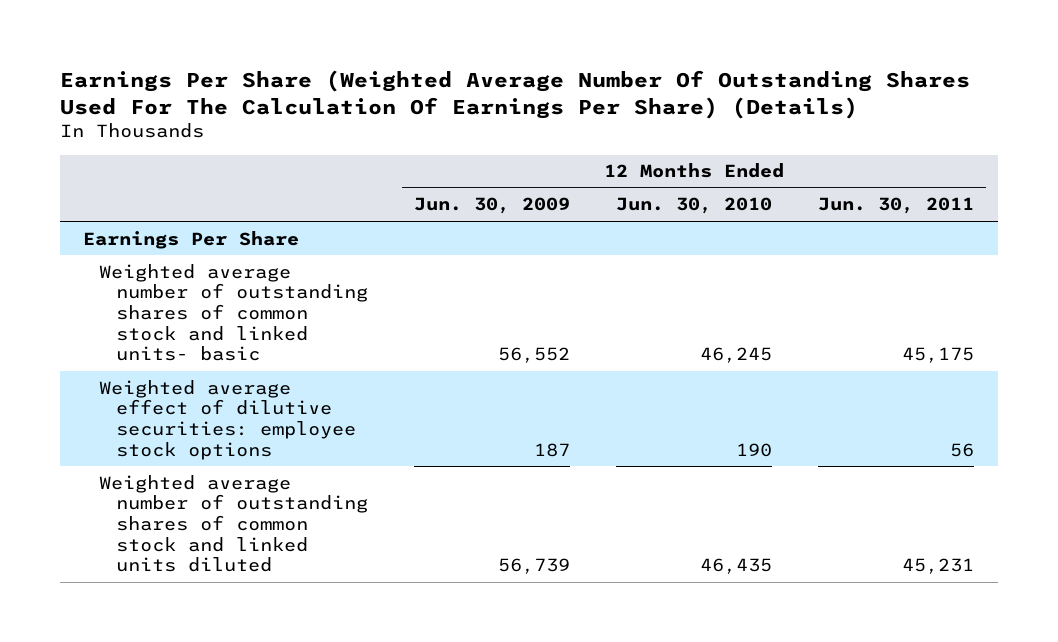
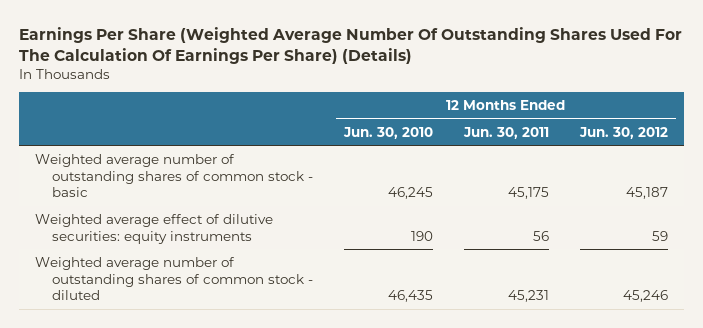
- | 12 Months Ended Jun. 30, 2009 | 12 Months Ended Jun. 30, 2010 | 12 Months Ended Jun. 30, 2011
+ | 12 Months Ended Jun. 30, 2010 | 12 Months Ended Jun. 30, 2011 | 12 Months Ended Jun. 30, 2012
- Earnings Per Share
- Weighted average number of outstanding shares of common stock and linked units- basic | 56,552 | 46,245 | 45,175
- Weighted average effect of dilutive securities: employee stock options | 187 | 190 | 56
- Weighted average number of outstanding shares of common stock and linked units diluted | 56,739 | 46,435 | 45,231
+ Weighted average number of outstanding shares of common stock - basic | 46,245 | 45,175 | 45,187
+ Weighted average effect of dilutive securities: equity instruments | 190 | 56 | 59
+ Weighted average number of outstanding shares of common stock - diluted | 46,435 | 45,231 | 45,246

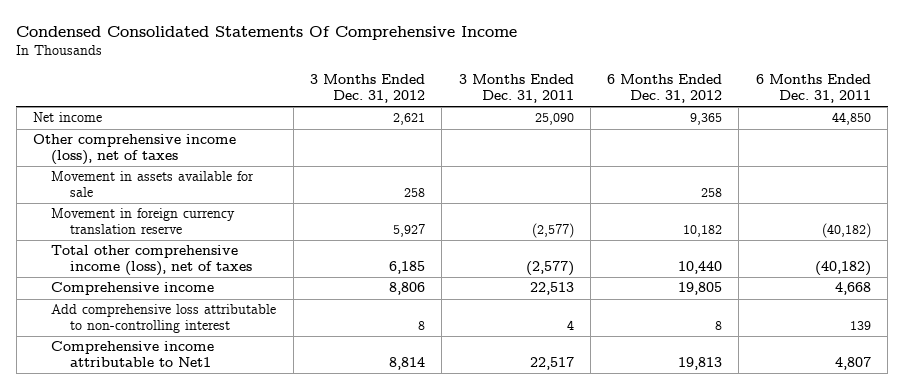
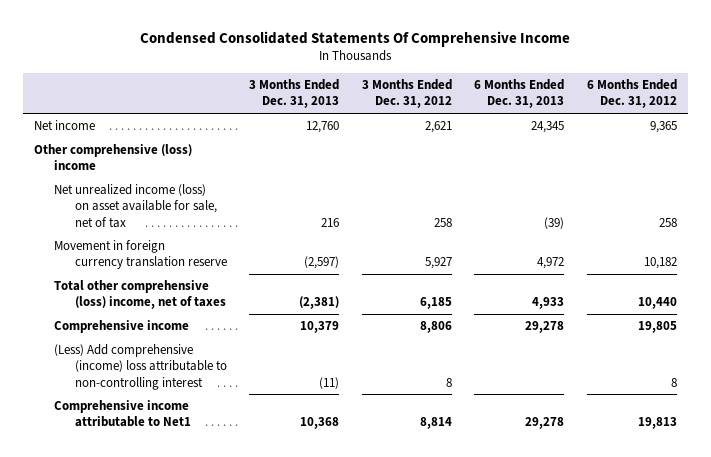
- | 3 Months Ended Dec. 31, 2012 | 3 Months Ended Dec. 31, 2011 | 6 Months Ended Dec. 31, 2012 | 6 Months Ended Dec. 31, 2011
+ | 3 Months Ended Dec. 31, 2013 | 3 Months Ended Dec. 31, 2012 | 6 Months Ended Dec. 31, 2013 | 6 Months Ended Dec. 31, 2012
- Other comprehensive income (loss), net of taxes
- Movement in assets available for sale | 258 | | 258 |
+ Other comprehensive (loss) income
+ Net unrealized income (loss) on asset available for sale, net of tax | 216 | 258 | (39) | 258
- Total other comprehensive income (loss), net of taxes | 6,185 | (2,577) | 10,440 | (40,182)
+ Total other comprehensive (loss) income, net of taxes | (2,381) | 6,185 | 4,933 | 10,440
- Add comprehensive loss attributable to non-controlling interest | 8 | 4 | 8 | 139
+ (Less) Add comprehensive (income) loss attributable to non-controlling interest | (11) | 8 | | 8

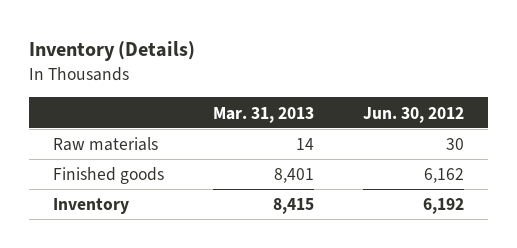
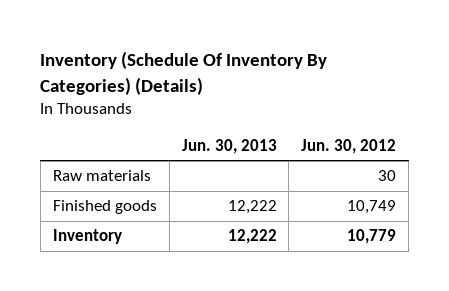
- Inventory (Details)
+ Inventory (Schedule Of Inventory By Categories) (Details)
- | Mar. 31, 2013 | Jun. 30, 2012
+ | Jun. 30, 2013 | Jun. 30, 2012
- Finished goods | 8,401 | 6,162
- Inventory | 8,415 | 6,192
+ Finished goods | 12,222 | 10,749
+ Inventory | 12,222 | 10,779

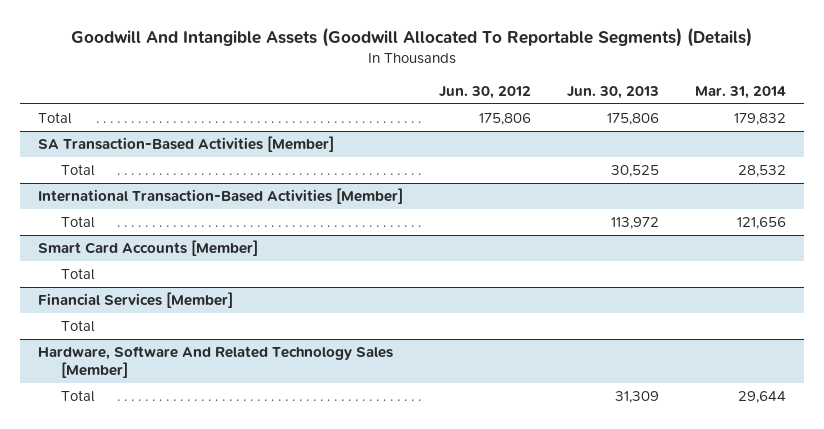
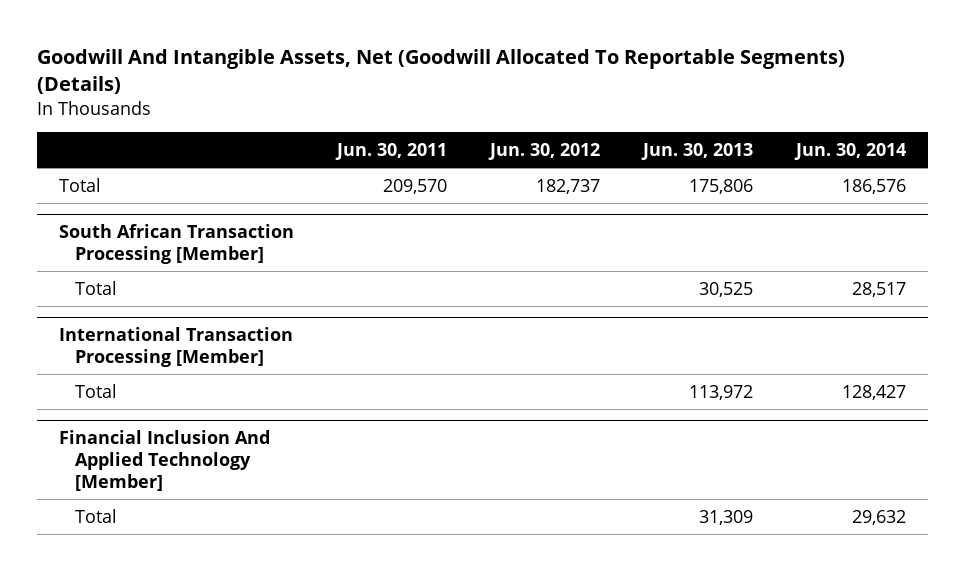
- Goodwill And Intangible Assets (Goodwill Allocated To Reportable Segments) (Details)
+ Goodwill And Intangible Assets, Net (Goodwill Allocated To Reportable Segments) (Details)
- | Jun. 30, 2012 | Jun. 30, 2013 | Mar. 31, 2014
+ | Jun. 30, 2011 | Jun. 30, 2012 | Jun. 30, 2013 | Jun. 30, 2014
- Total | 175,806 | 175,806 | 179,832
- SA Transaction-Based Activities [Member]
+ Total | 209,570 | 182,737 | 175,806 | 186,576
+ South African Transaction Processing [Member]
- International Transaction-Based Activities [Member]
+ International Transaction Processing [Member]
- Smart Card Accounts [Member]
- Total
- Financial Services [Member]
- Total
- Hardware, Software And Related Technology Sales [Member]
+ Financial Inclusion And Applied Technology [Member]

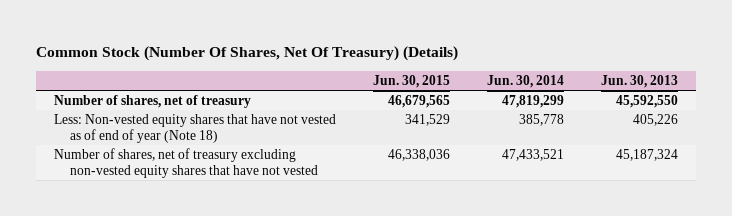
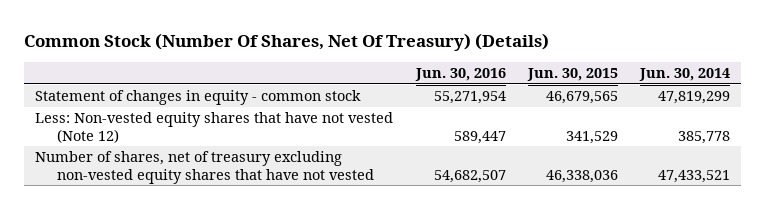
- | Jun. 30, 2015 | Jun. 30, 2014 | Jun. 30, 2013
+ | Jun. 30, 2016 | Jun. 30, 2015 | Jun. 30, 2014
- Number of shares, net of treasury | 46,679,565 | 47,819,299 | 45,592,550
- Less: Non-vested equity shares that have not vested as of end of year (Note 18) | 341,529 | 385,778 | 405,226
+ Statement of changes in equity - common stock | 55,271,954 | 46,679,565 | 47,819,299
+ Less: Non-vested equity shares that have not vested (Note 12) | 589,447 | 341,529 | 385,778

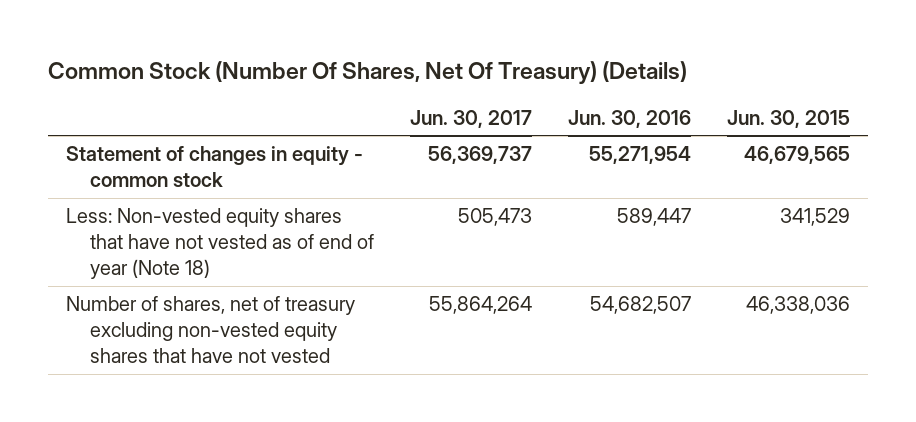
- | Jun. 30, 2016 | Jun. 30, 2015 | Jun. 30, 2014
+ | Jun. 30, 2017 | Jun. 30, 2016 | Jun. 30, 2015
- Less: Non-vested equity shares that have not vested (Note 12) | 589,447 | 341,529 | 385,778
+ Less: Non-vested equity shares that have not vested as of end of year (Note 18) | 505,473 | 589,447 | 341,529

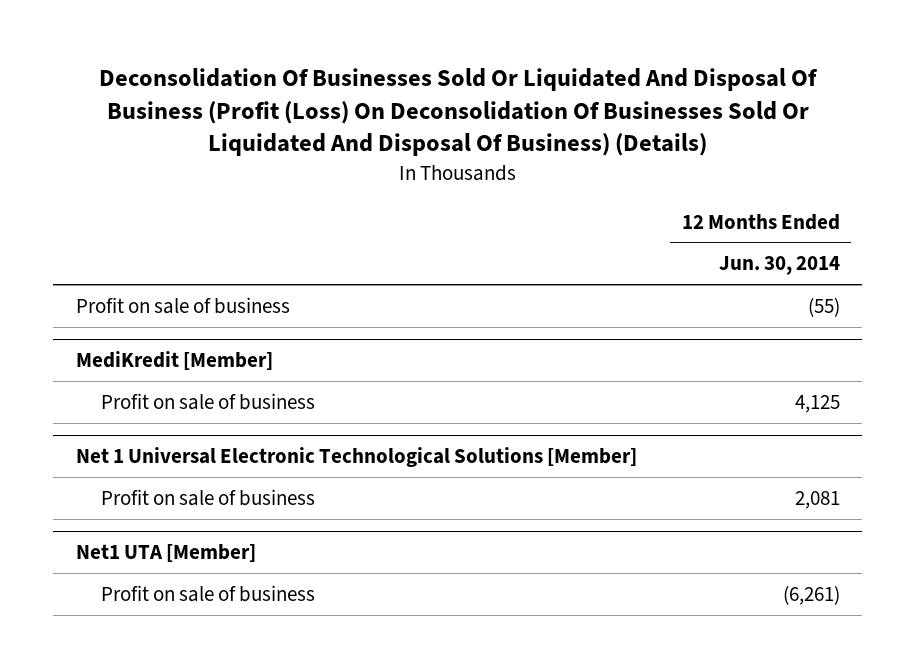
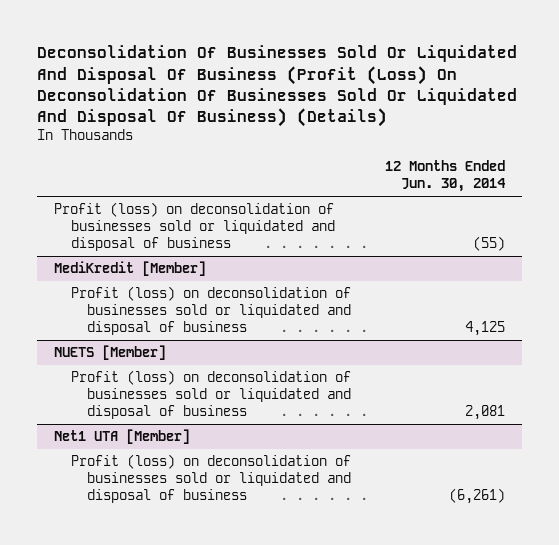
- Profit on sale of business | (55)
+ Profit (loss) on deconsolidation of businesses sold or liquidated and disposal of business | (55)
@ MediKredit [Member]
- Profit on sale of business | 4,125
- Net 1 Universal Electronic Technological Solutions [Member]
- Profit on sale of business | 2,081
@ MediKredit [Member]
+ Profit (loss) on deconsolidation of businesses sold or liquidated and disposal of business | 4,125
+ NUETS [Member]
+ Profit (loss) on deconsolidation of businesses sold or liquidated and disposal of business | 2,081
@ Net1 UTA [Member]
- Profit on sale of business | (6,261)
+ Profit (loss) on deconsolidation of businesses sold or liquidated and disposal of business | (6,261)

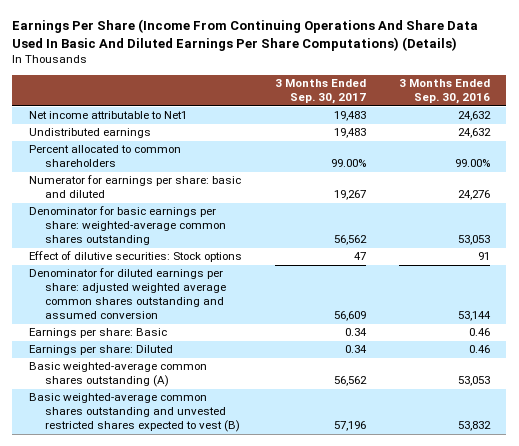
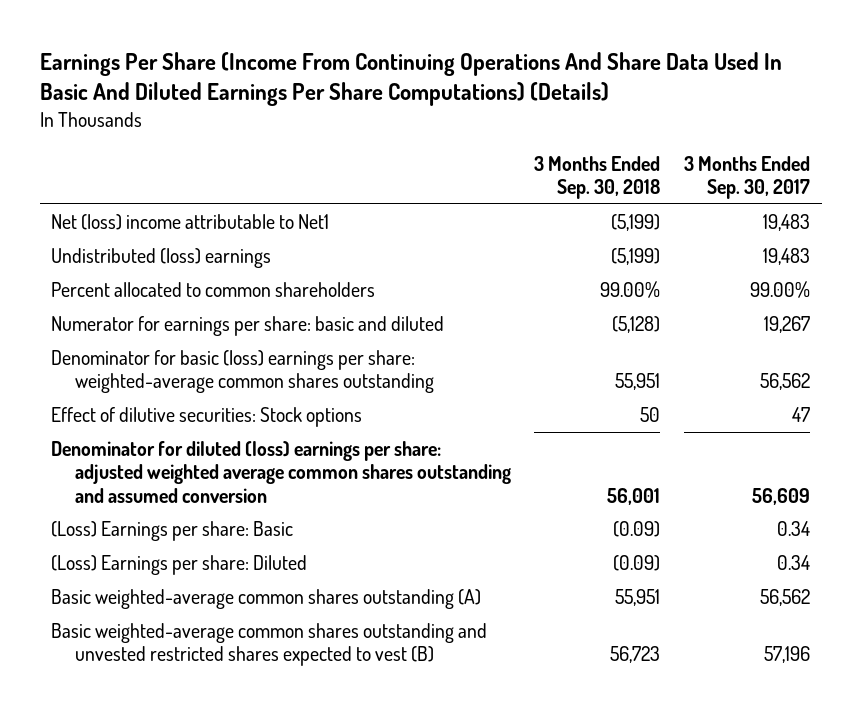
- | 3 Months Ended Sep. 30, 2017 | 3 Months Ended Sep. 30, 2016
+ | 3 Months Ended Sep. 30, 2018 | 3 Months Ended Sep. 30, 2017
- Net income attributable to Net1 | 19,483 | 24,632
- Undistributed earnings | 19,483 | 24,632
+ Net (loss) income attributable to Net1 | (5,199) | 19,483
+ Undistributed (loss) earnings | (5,199) | 19,483
- Denominator for basic earnings per share: weighted-average common shares outstanding | 56,562 | 53,053
+ Denominator for basic (loss) earnings per share: weighted-average common shares outstanding | 55,951 | 56,562
- Denominator for diluted earnings per share: adjusted weighted average common shares outstanding and assumed conversion | 56,609 | 53,144
- Earnings per share: Basic | 0.34 | 0.46
- Earnings per share: Diluted | 0.34 | 0.46
+ Denominator for diluted (loss) earnings per share: adjusted weighted average common shares outstanding and assumed conversion | 56,001 | 56,609
+ (Loss) Earnings per share: Basic | (0.09) | 0.34
+ (Loss) Earnings per share: Diluted | (0.09) | 0.34

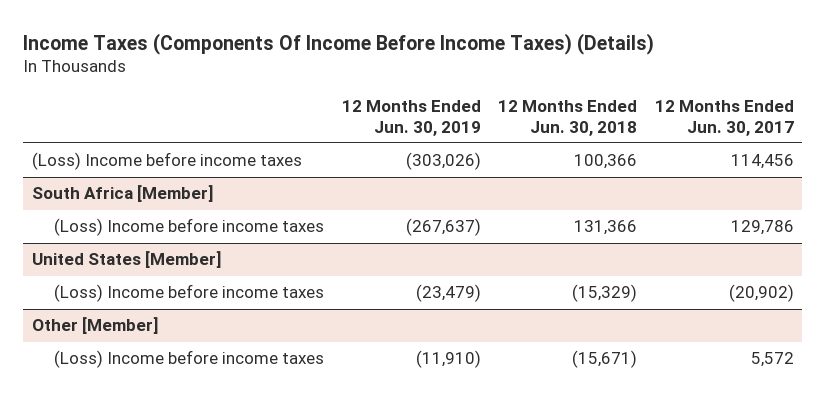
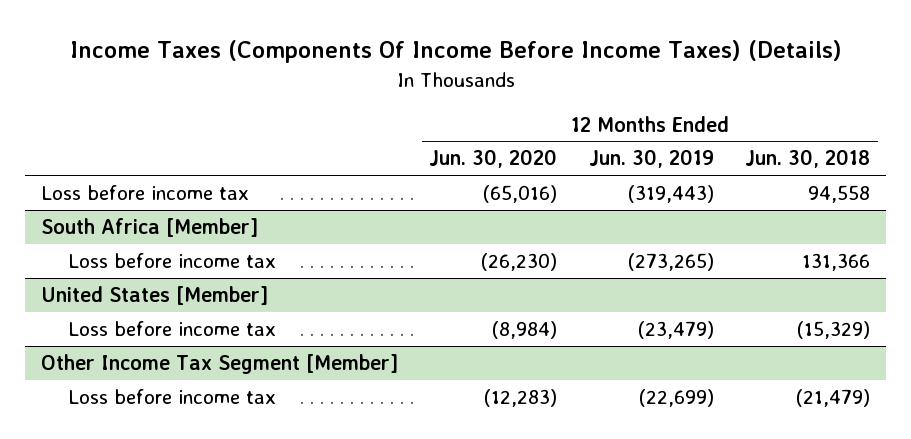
- | 12 Months Ended Jun. 30, 2019 | 12 Months Ended Jun. 30, 2018 | 12 Months Ended Jun. 30, 2017
+ | 12 Months Ended Jun. 30, 2020 | 12 Months Ended Jun. 30, 2019 | 12 Months Ended Jun. 30, 2018
- (Loss) Income before income taxes | (303,026) | 100,366 | 114,456
+ Loss before income tax | (65,016) | (319,443) | 94,558
@ South Africa [Member]
- (Loss) Income before income taxes | (267,637) | 131,366 | 129,786
+ Loss before income tax | (26,230) | (273,265) | 131,366
@ United States [Member]
- (Loss) Income before income taxes | (23,479) | (15,329) | (20,902)
- Other [Member]
- (Loss) Income before income taxes | (11,910) | (15,671) | 5,572
@ United States [Member]
+ Loss before income tax | (8,984) | (23,479) | (15,329)
+ Other Income Tax Segment [Member]
+ Loss before income tax | (12,283) | (22,699) | (21,479)

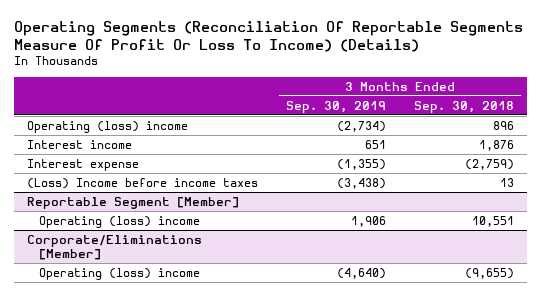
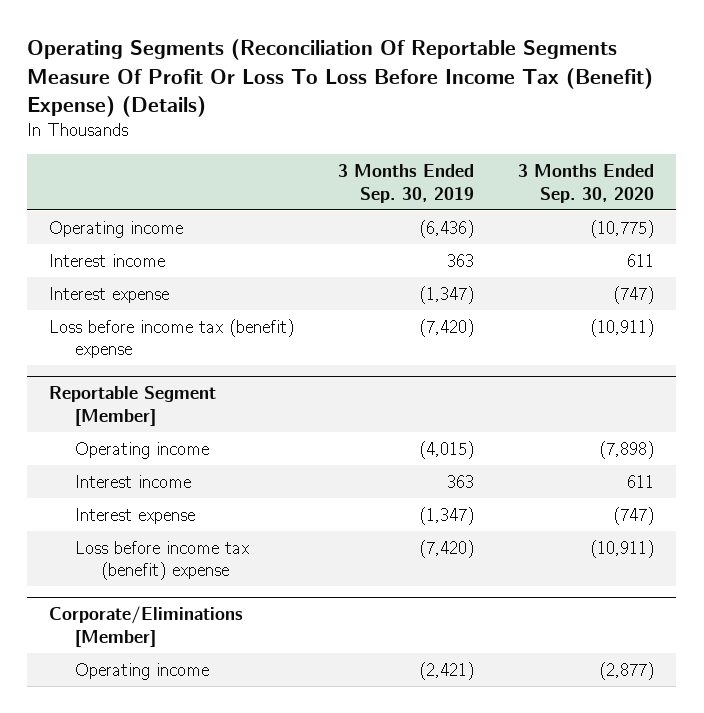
- Operating Segments (Reconciliation Of Reportable Segments Measure Of Profit Or Loss To Income) (Details)
+ Operating Segments (Reconciliation Of Reportable Segments Measure Of Profit Or Loss To Loss Before Income Tax (Benefit) Expense) (Details)
- | 3 Months Ended Sep. 30, 2019 | 3 Months Ended Sep. 30, 2018
+ | 3 Months Ended Sep. 30, 2019 | 3 Months Ended Sep. 30, 2020
- Operating (loss) income | (2,734) | 896
- Interest income | 651 | 1,876
- Interest expense | (1,355) | (2,759)
- (Loss) Income before income taxes | (3,438) | 13
+ Operating income | (6,436) | (10,775)
+ Interest income | 363 | 611
+ Interest expense | (1,347) | (747)
+ Loss before income tax (benefit) expense | (7,420) | (10,911)
@ Reportable Segment [Member]
- Operating (loss) income | 1,906 | 10,551
+ Operating income | (4,015) | (7,898)
+ Interest income | 363 | 611
+ Interest expense | (1,347) | (747)
+ Loss before income tax (benefit) expense | (7,420) | (10,911)
@ Corporate/Eliminations [Member]
- Operating (loss) income | (4,640) | (9,655)
+ Operating income | (2,421) | (2,877)

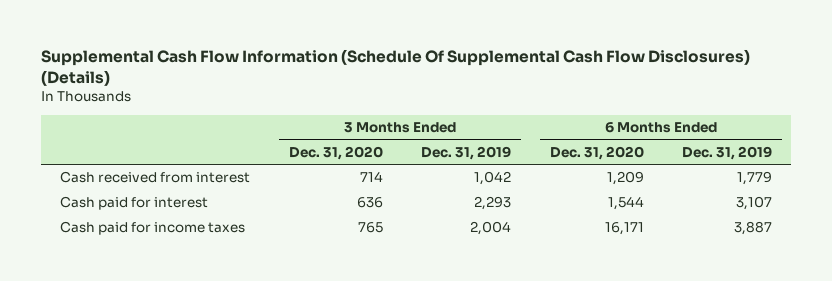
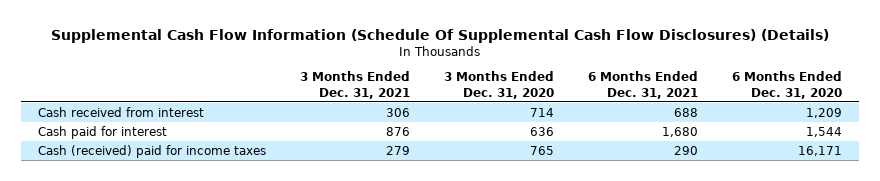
- | 3 Months Ended Dec. 31, 2020 | 3 Months Ended Dec. 31, 2019 | 6 Months Ended Dec. 31, 2020 | 6 Months Ended Dec. 31, 2019
+ | 3 Months Ended Dec. 31, 2021 | 3 Months Ended Dec. 31, 2020 | 6 Months Ended Dec. 31, 2021 | 6 Months Ended Dec. 31, 2020
- Cash paid for income taxes | 765 | 2,004 | 16,171 | 3,887
+ Cash (received) paid for income taxes | 279 | 765 | 290 | 16,171

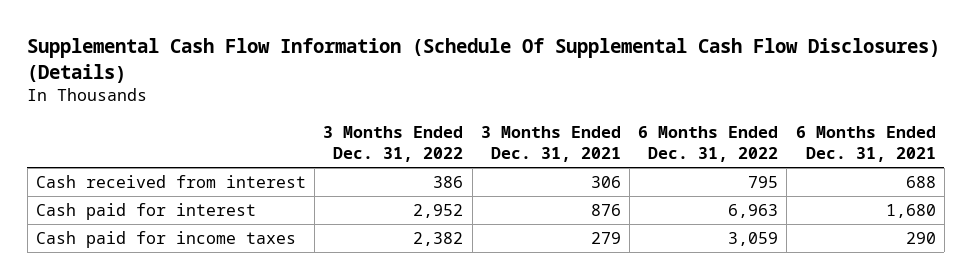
- | 3 Months Ended Dec. 31, 2021 | 3 Months Ended Dec. 31, 2020 | 6 Months Ended Dec. 31, 2021 | 6 Months Ended Dec. 31, 2020
+ | 3 Months Ended Dec. 31, 2022 | 3 Months Ended Dec. 31, 2021 | 6 Months Ended Dec. 31, 2022 | 6 Months Ended Dec. 31, 2021
- Cash (received) paid for income taxes | 279 | 765 | 290 | 16,171
+ Cash paid for income taxes | 2,382 | 279 | 3,059 | 290

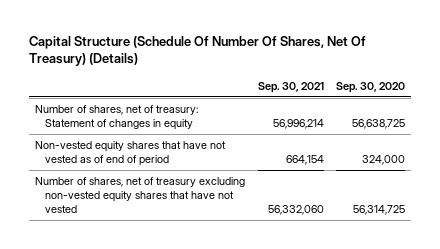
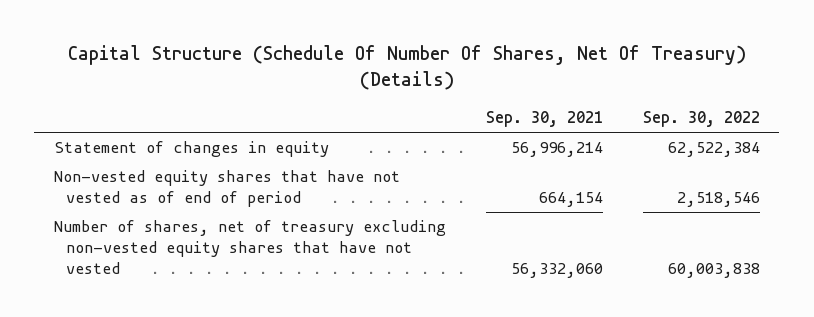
- | Sep. 30, 2021 | Sep. 30, 2020
+ | Sep. 30, 2021 | Sep. 30, 2022
- Number of shares, net of treasury: Statement of changes in equity | 56,996,214 | 56,638,725
+ Statement of changes in equity | 56,996,214 | 62,522,384

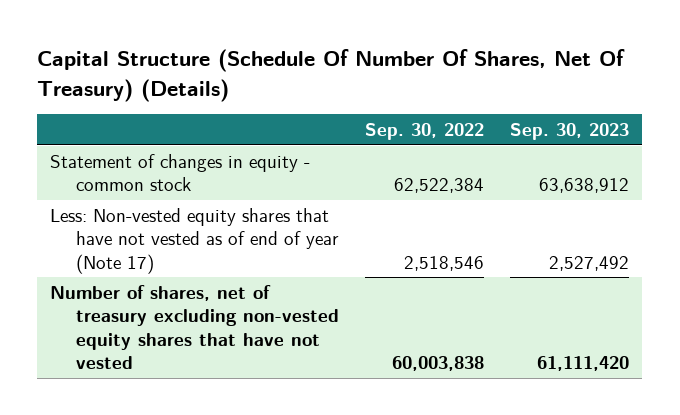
- | Sep. 30, 2021 | Sep. 30, 2022
+ | Sep. 30, 2022 | Sep. 30, 2023
- Statement of changes in equity | 56,996,214 | 62,522,384
- Non-vested equity shares that have not vested as of end of period | 664,154 | 2,518,546
+ Statement of changes in equity - common stock | 62,522,384 | 63,638,912
+ Less: Non-vested equity shares that have not vested as of end of year (Note 17) | 2,518,546 | 2,527,492

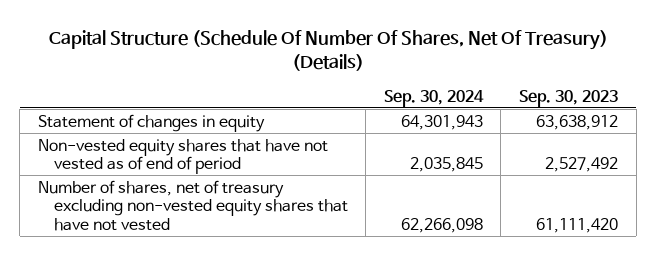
- | Sep. 30, 2022 | Sep. 30, 2023
+ | Sep. 30, 2024 | Sep. 30, 2023
- Statement of changes in equity - common stock | 62,522,384 | 63,638,912
- Less: Non-vested equity shares that have not vested as of end of year (Note 17) | 2,518,546 | 2,527,492
+ Statement of changes in equity | 64,301,943 | 63,638,912
+ Non-vested equity shares that have not vested as of end of period | 2,035,845 | 2,527,492

